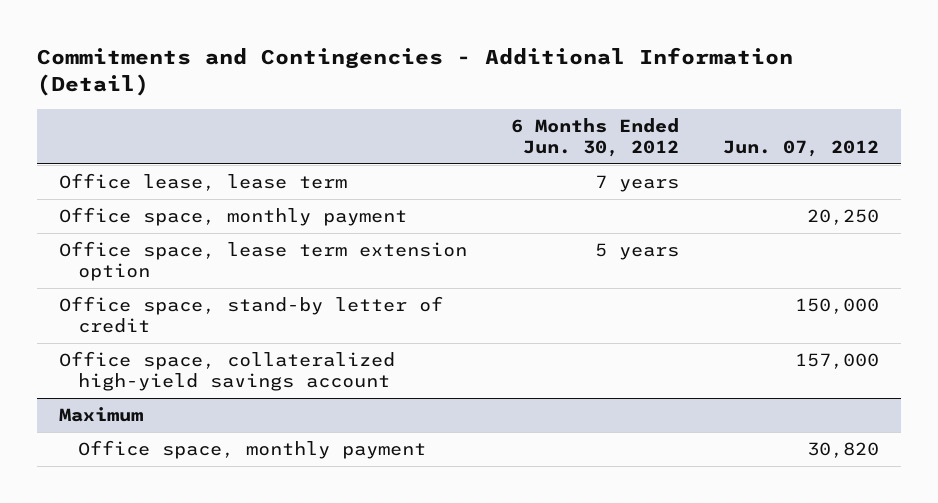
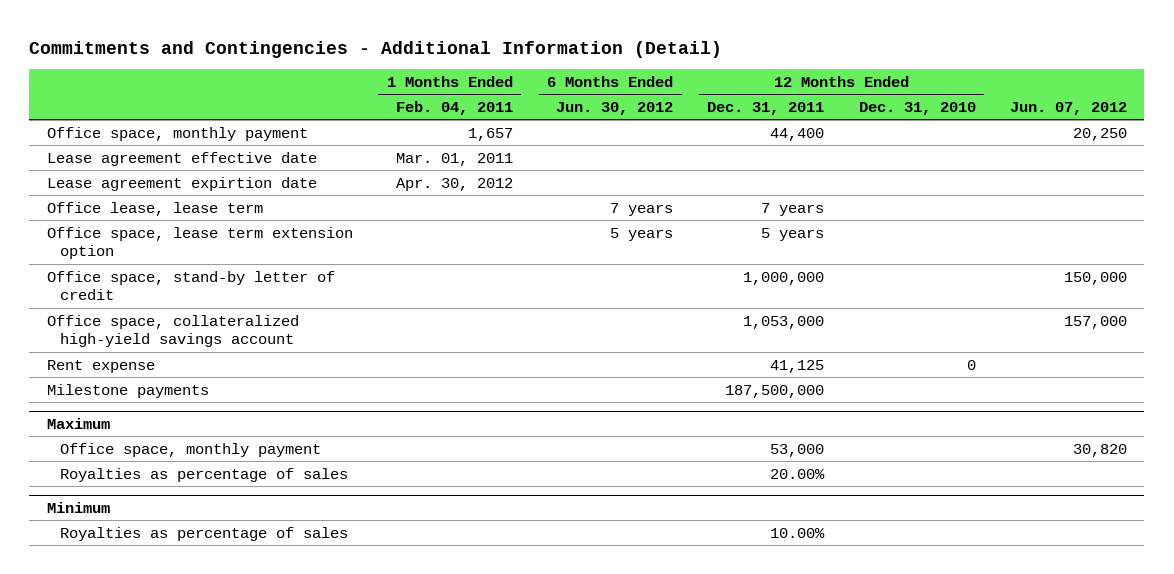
- | 6 Months Ended Jun. 30, 2012 | Jun. 07, 2012
+ | 1 Months Ended Feb. 04, 2011 | 6 Months Ended Jun. 30, 2012 | 12 Months Ended Dec. 31, 2011 | 12 Months Ended Dec. 31, 2010 | Jun. 07, 2012
+ Lease agreement effective date | Mar. 01, 2011 | | | |
+ Lease agreement expirtion date | Apr. 30, 2012 | | | |
moved down: Office lease, lease term | | 7 years | 7 years | |
+ Rent expense | | | 41,125 | 0 |
+ Milestone payments | | | 187,500,000 | |
@ Maximum
+ Royalties as percentage of sales | | | 20.00% | |
+ Minimum
+ Royalties as percentage of sales | | | 10.00% | |

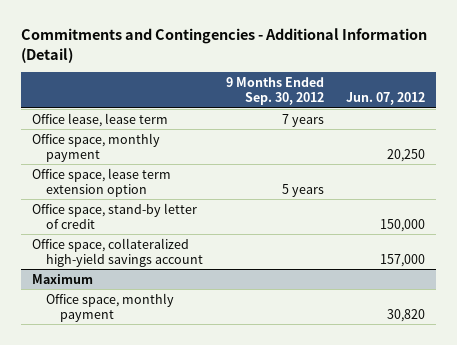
- | 1 Months Ended Feb. 04, 2011 | 6 Months Ended Jun. 30, 2012 | 12 Months Ended Dec. 31, 2011 | 12 Months Ended Dec. 31, 2010 | Jun. 07, 2012
+ | 9 Months Ended Sep. 30, 2012 | Jun. 07, 2012
- Lease agreement effective date | Mar. 01, 2011 | | | |
- Lease agreement expirtion date | Apr. 30, 2012 | | | |
moved down: Office space, monthly payment | | 20,250
- Rent expense | | | 41,125 | 0 |
- Milestone payments | | | 187,500,000 | |
@ Maximum
- Royalties as percentage of sales | | | 20.00% | |
- Minimum
- Royalties as percentage of sales | | | 10.00% | |

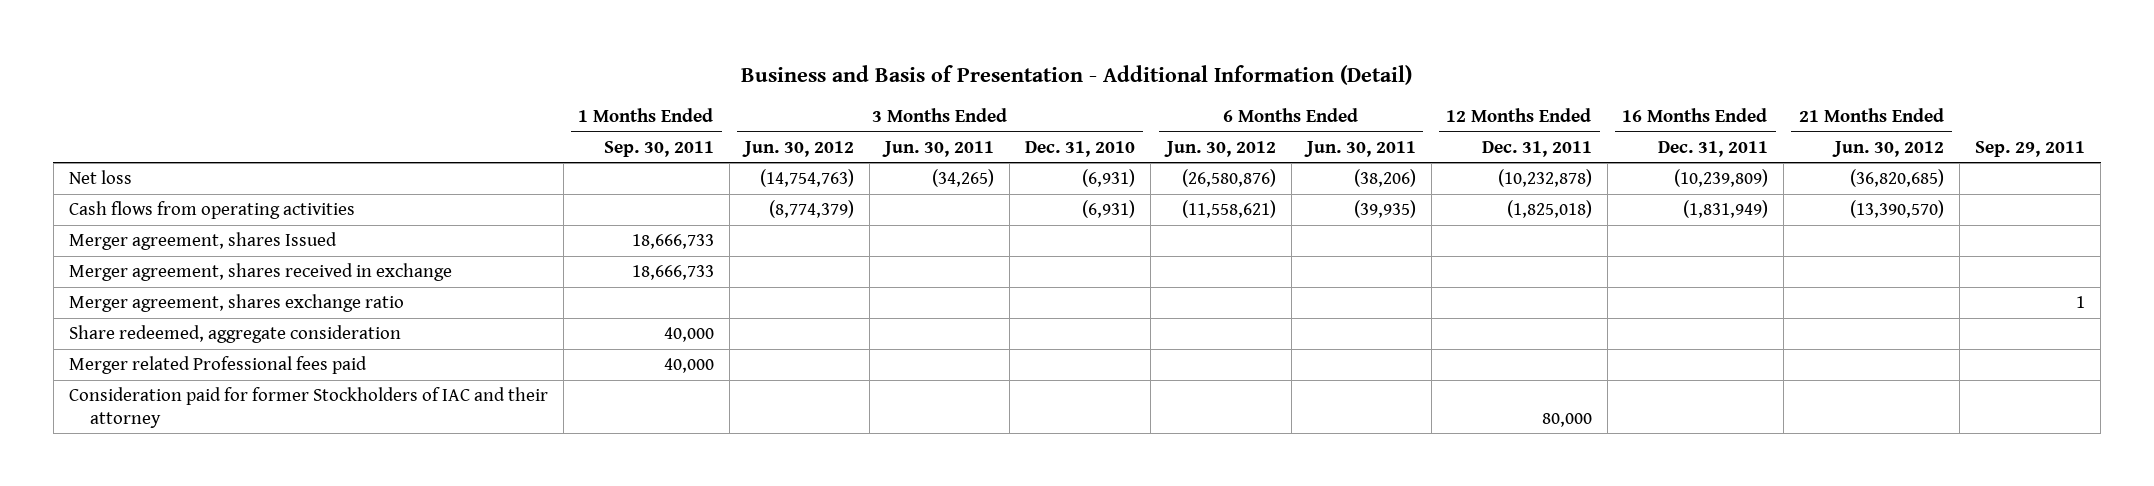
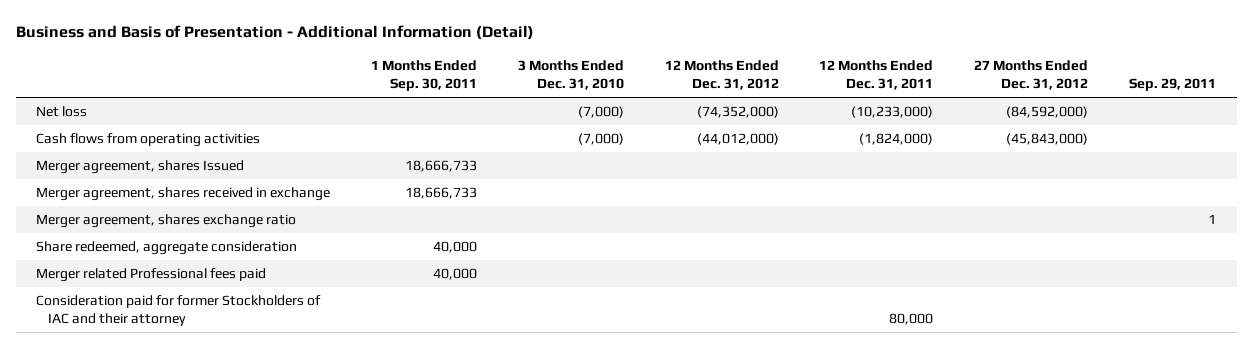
- | 1 Months Ended Sep. 30, 2011 | 3 Months Ended Jun. 30, 2012 | 3 Months Ended Jun. 30, 2011 | 3 Months Ended Dec. 31, 2010 | 6 Months Ended Jun. 30, 2012 | 6 Months Ended Jun. 30, 2011 | 12 Months Ended Dec. 31, 2011 | 16 Months Ended Dec. 31, 2011 | 21 Months Ended Jun. 30, 2012 | Sep. 29, 2011
+ | 1 Months Ended Sep. 30, 2011 | 3 Months Ended Dec. 31, 2010 | 12 Months Ended Dec. 31, 2012 | 12 Months Ended Dec. 31, 2011 | 27 Months Ended Dec. 31, 2012 | Sep. 29, 2011
- Net loss | | (14,754,763) | (34,265) | (6,931) | (26,580,876) | (38,206) | (10,232,878) | (10,239,809) | (36,820,685) |
- Cash flows from operating activities | | (8,774,379) | | (6,931) | (11,558,621) | (39,935) | (1,825,018) | (1,831,949) | (13,390,570) |
+ Net loss | | (7,000) | (74,352,000) | (10,233,000) | (84,592,000) |
+ Cash flows from operating activities | | (7,000) | (44,012,000) | (1,824,000) | (45,843,000) |

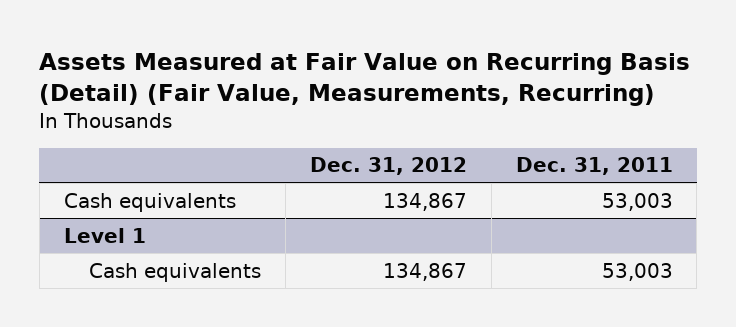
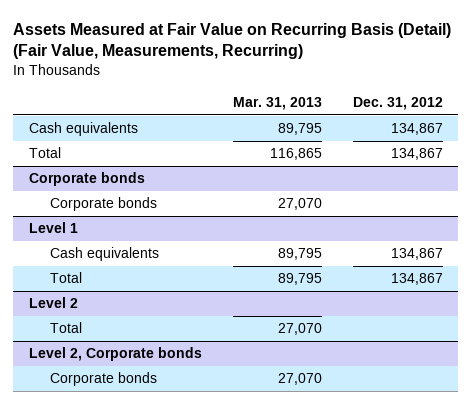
- | Dec. 31, 2012 | Dec. 31, 2011
+ | Mar. 31, 2013 | Dec. 31, 2012
+ Total | 116,865 | 134,867
+ Corporate bonds
+ Corporate bonds | 27,070 |
@ Level 1
+ Total | 89,795 | 134,867
+ Level 2
+ Total | 27,070 |
+ Level 2, Corporate bonds
+ Corporate bonds | 27,070 |

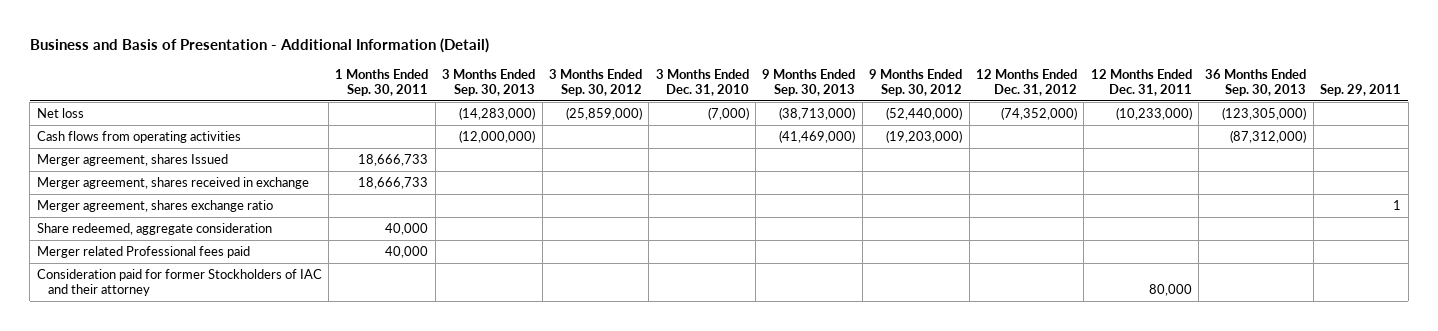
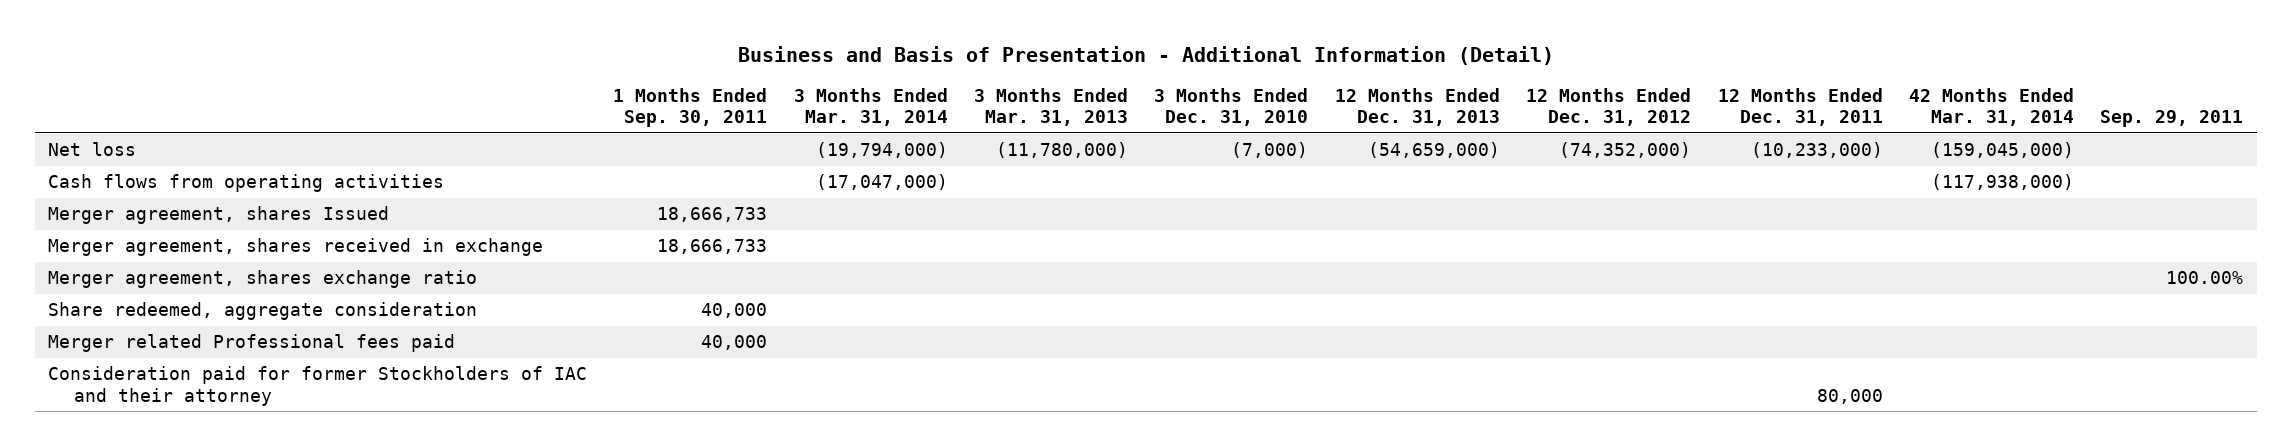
- | 1 Months Ended Sep. 30, 2011 | 3 Months Ended Sep. 30, 2013 | 3 Months Ended Sep. 30, 2012 | 3 Months Ended Dec. 31, 2010 | 9 Months Ended Sep. 30, 2013 | 9 Months Ended Sep. 30, 2012 | 12 Months Ended Dec. 31, 2012 | 12 Months Ended Dec. 31, 2011 | 36 Months Ended Sep. 30, 2013 | Sep. 29, 2011
+ | 1 Months Ended Sep. 30, 2011 | 3 Months Ended Mar. 31, 2014 | 3 Months Ended Mar. 31, 2013 | 3 Months Ended Dec. 31, 2010 | 12 Months Ended Dec. 31, 2013 | 12 Months Ended Dec. 31, 2012 | 12 Months Ended Dec. 31, 2011 | 42 Months Ended Mar. 31, 2014 | Sep. 29, 2011
- Merger agreement, shares exchange ratio | | | | | | | | | | 1
+ Merger agreement, shares exchange ratio | | | | | | | | | 100.00%

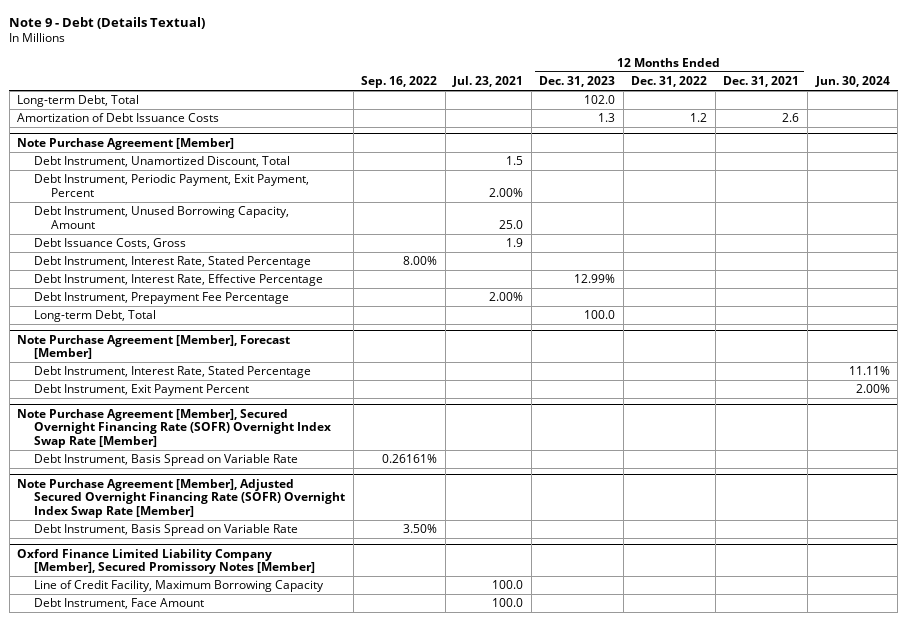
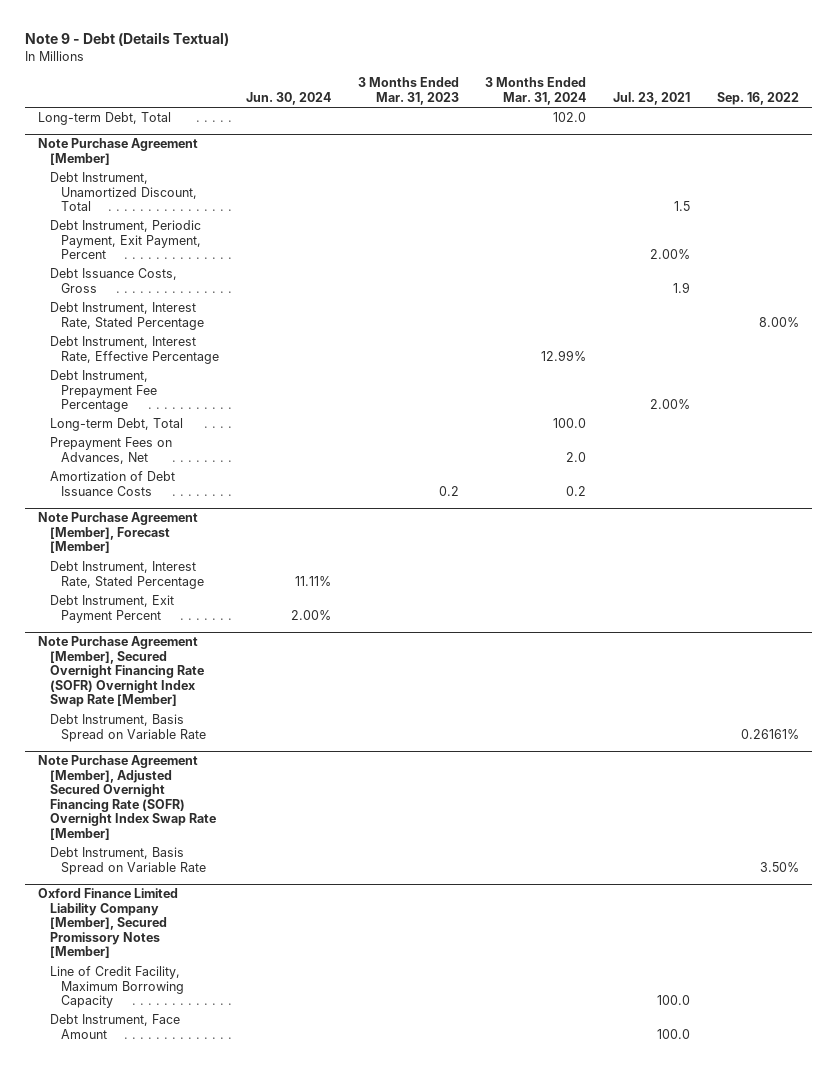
- | Sep. 16, 2022 | Jul. 23, 2021 | 12 Months Ended Dec. 31, 2023 | 12 Months Ended Dec. 31, 2022 | 12 Months Ended Dec. 31, 2021 | Jun. 30, 2024
+ | Jun. 30, 2024 | 3 Months Ended Mar. 31, 2023 | 3 Months Ended Mar. 31, 2024 | Jul. 23, 2021 | Sep. 16, 2022
- Amortization of Debt Issuance Costs | | | 1.3 | 1.2 | 2.6 |
@ Note Purchase Agreement [Member]
- Debt Instrument, Unused Borrowing Capacity, Amount | | 25.0 | | | |
+ Prepayment Fees on Advances, Net | | | 2.0 | |
+ Amortization of Debt Issuance Costs | | 0.2 | 0.2 | |

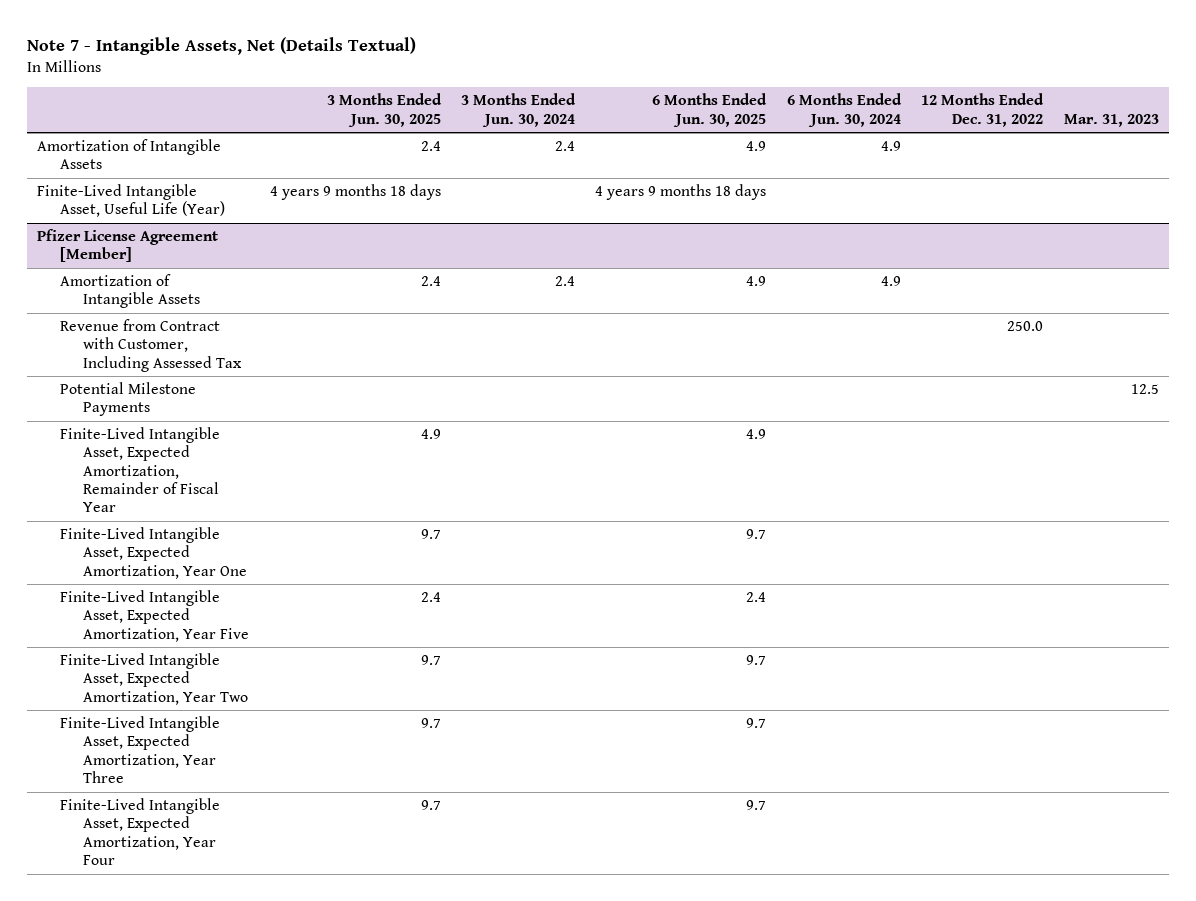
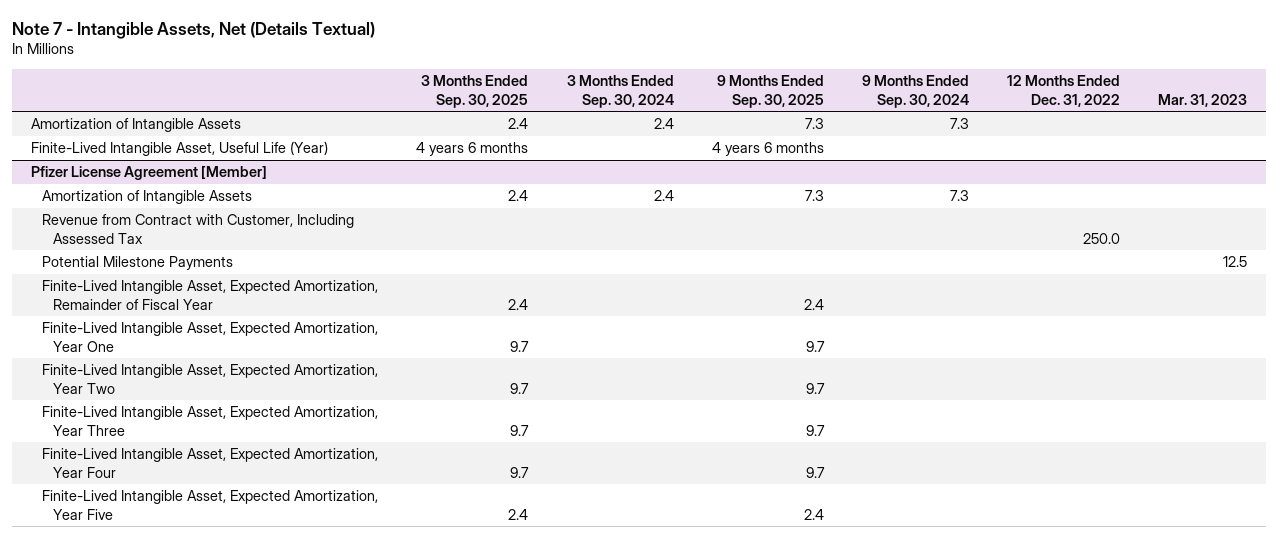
- | 3 Months Ended Jun. 30, 2025 | 3 Months Ended Jun. 30, 2024 | 6 Months Ended Jun. 30, 2025 | 6 Months Ended Jun. 30, 2024 | 12 Months Ended Dec. 31, 2022 | Mar. 31, 2023
+ | 3 Months Ended Sep. 30, 2025 | 3 Months Ended Sep. 30, 2024 | 9 Months Ended Sep. 30, 2025 | 9 Months Ended Sep. 30, 2024 | 12 Months Ended Dec. 31, 2022 | Mar. 31, 2023
@ Pfizer License Agreement [Member]
moved down: Finite-Lived Intangible Asset, Expected Amortization, Year Five | 2.4 | | 2.4 | | |

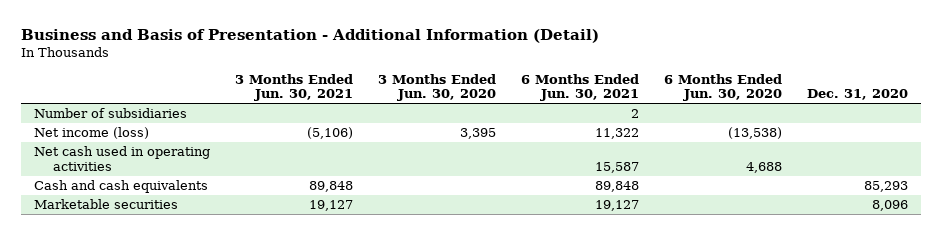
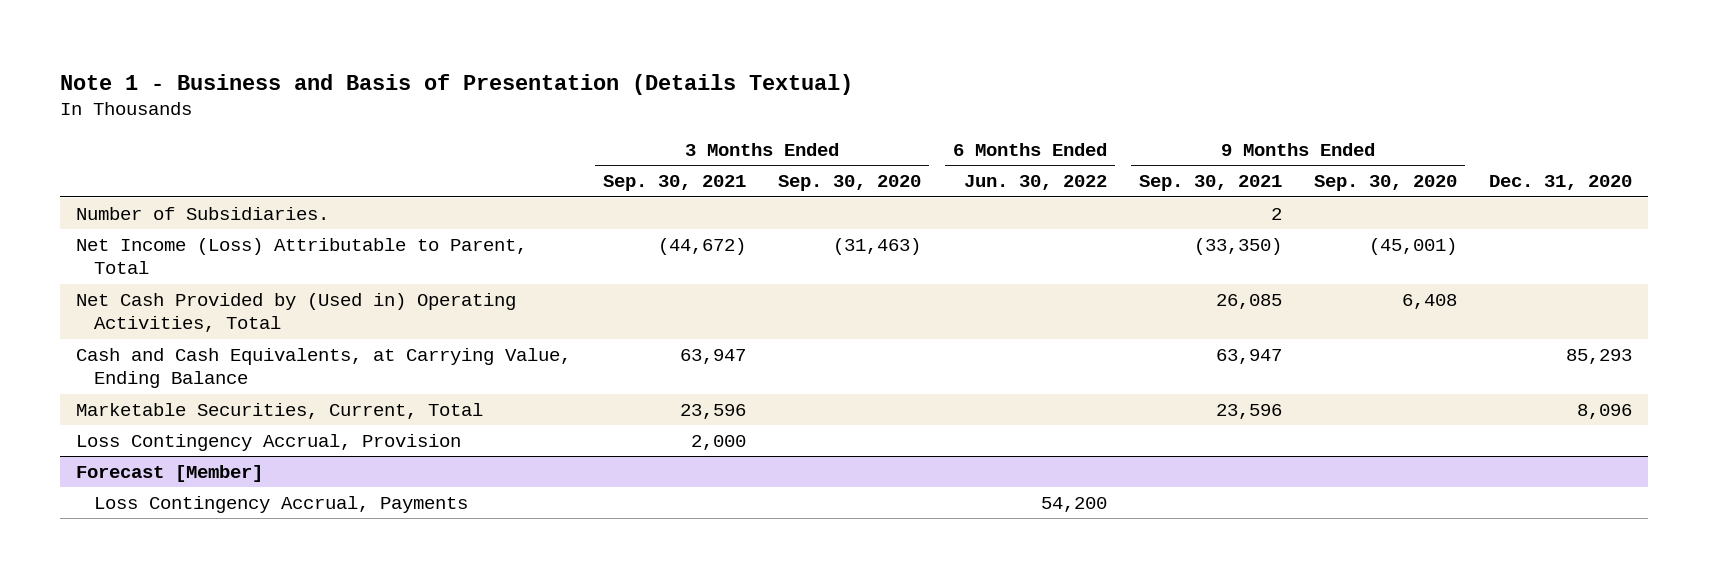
- Business and Basis of Presentation - Additional Information (Detail)
+ Note 1 - Business and Basis of Presentation (Details Textual)
- | 3 Months Ended Jun. 30, 2021 | 3 Months Ended Jun. 30, 2020 | 6 Months Ended Jun. 30, 2021 | 6 Months Ended Jun. 30, 2020 | Dec. 31, 2020
+ | 3 Months Ended Sep. 30, 2021 | 3 Months Ended Sep. 30, 2020 | 6 Months Ended Jun. 30, 2022 | 9 Months Ended Sep. 30, 2021 | 9 Months Ended Sep. 30, 2020 | Dec. 31, 2020
- Number of subsidiaries | | | 2 | |
- Net income (loss) | (5,106) | 3,395 | 11,322 | (13,538) |
- Net cash used in operating activities | | | 15,587 | 4,688 |
- Cash and cash equivalents | 89,848 | | 89,848 | | 85,293
- Marketable securities | 19,127 | | 19,127 | | 8,096
+ Number of Subsidiaries. | | | | 2 | |
+ Net Income (Loss) Attributable to Parent, Total | (44,672) | (31,463) | | (33,350) | (45,001) |
+ Net Cash Provided by (Used in) Operating Activities, Total | | | | 26,085 | 6,408 |
+ Cash and Cash Equivalents, at Carrying Value, Ending Balance | 63,947 | | | 63,947 | | 85,293
+ Marketable Securities, Current, Total | 23,596 | | | 23,596 | | 8,096
+ Loss Contingency Accrual, Provision | 2,000 | | | | |
+ Forecast [Member]
+ Loss Contingency Accrual, Payments | | | 54,200 | | |

